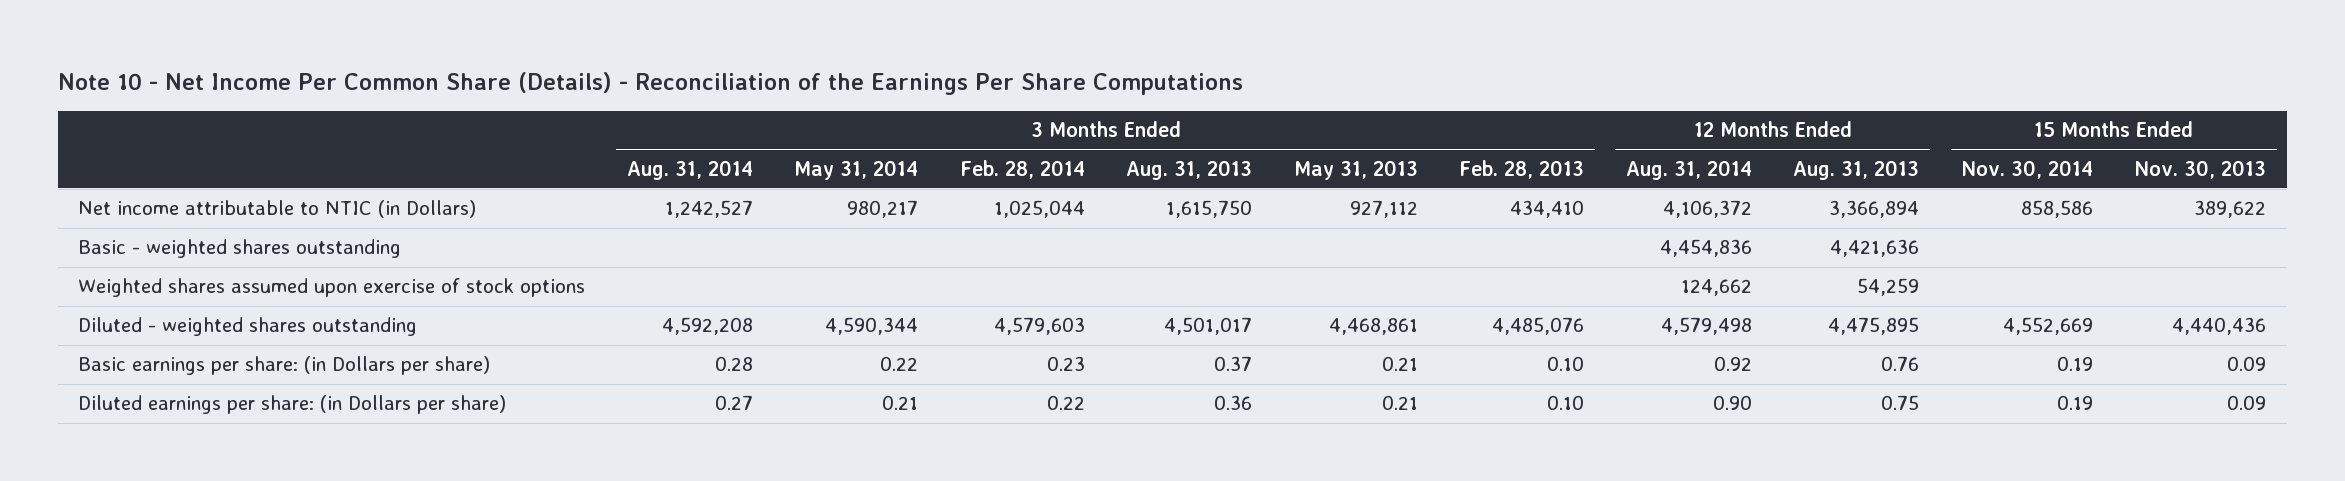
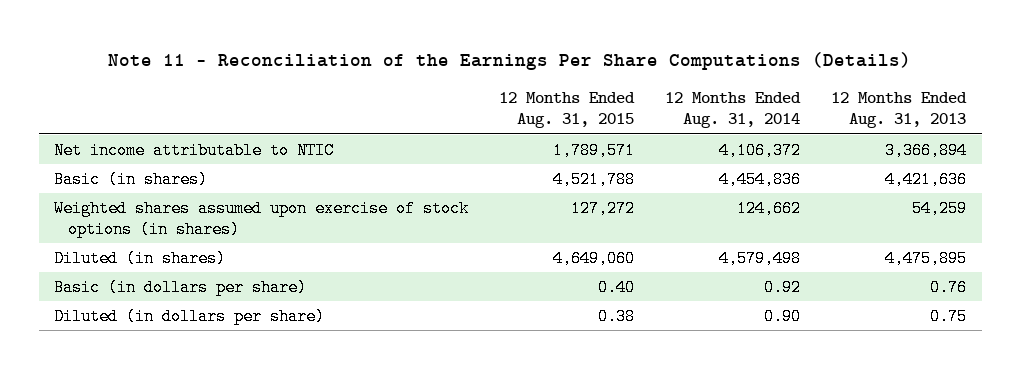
- Note 10 - Net Income Per Common Share (Details) - Reconciliation of the Earnings Per Share Computations
+ Note 11 - Reconciliation of the Earnings Per Share Computations (Details)
- | 3 Months Ended Aug. 31, 2014 | 3 Months Ended May 31, 2014 | 3 Months Ended Feb. 28, 2014 | 3 Months Ended Aug. 31, 2013 | 3 Months Ended May 31, 2013 | 3 Months Ended Feb. 28, 2013 | 12 Months Ended Aug. 31, 2014 | 12 Months Ended Aug. 31, 2013 | 15 Months Ended Nov. 30, 2014 | 15 Months Ended Nov. 30, 2013
+ | 12 Months Ended Aug. 31, 2015 | 12 Months Ended Aug. 31, 2014 | 12 Months Ended Aug. 31, 2013
- Net income attributable to NTIC (in Dollars) | 1,242,527 | 980,217 | 1,025,044 | 1,615,750 | 927,112 | 434,410 | 4,106,372 | 3,366,894 | 858,586 | 389,622
- Basic - weighted shares outstanding | | | | | | | 4,454,836 | 4,421,636 | |
- Weighted shares assumed upon exercise of stock options | | | | | | | 124,662 | 54,259 | |
- Diluted - weighted shares outstanding | 4,592,208 | 4,590,344 | 4,579,603 | 4,501,017 | 4,468,861 | 4,485,076 | 4,579,498 | 4,475,895 | 4,552,669 | 4,440,436
- Basic earnings per share: (in Dollars per share) | 0.28 | 0.22 | 0.23 | 0.37 | 0.21 | 0.10 | 0.92 | 0.76 | 0.19 | 0.09
- Diluted earnings per share: (in Dollars per share) | 0.27 | 0.21 | 0.22 | 0.36 | 0.21 | 0.10 | 0.90 | 0.75 | 0.19 | 0.09
+ Net income attributable to NTIC | 1,789,571 | 4,106,372 | 3,366,894
+ Basic (in shares) | 4,521,788 | 4,454,836 | 4,421,636
+ Weighted shares assumed upon exercise of stock options (in shares) | 127,272 | 124,662 | 54,259
+ Diluted (in shares) | 4,649,060 | 4,579,498 | 4,475,895
+ Basic (in dollars per share) | 0.40 | 0.92 | 0.76
+ Diluted (in dollars per share) | 0.38 | 0.90 | 0.75

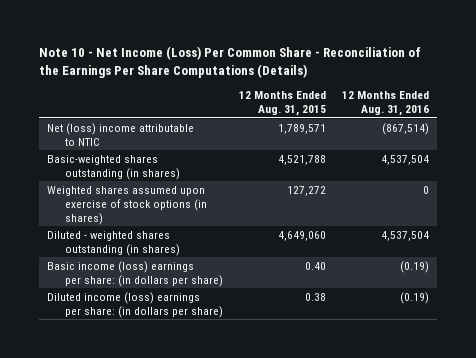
- Note 11 - Reconciliation of the Earnings Per Share Computations (Details)
+ Note 10 - Net Income (Loss) Per Common Share - Reconciliation of the Earnings Per Share Computations (Details)
- | 12 Months Ended Aug. 31, 2015 | 12 Months Ended Aug. 31, 2014 | 12 Months Ended Aug. 31, 2013
+ | 12 Months Ended Aug. 31, 2015 | 12 Months Ended Aug. 31, 2016
- Net income attributable to NTIC | 1,789,571 | 4,106,372 | 3,366,894
- Basic (in shares) | 4,521,788 | 4,454,836 | 4,421,636
+ Net (loss) income attributable to NTIC | 1,789,571 | (867,514)
+ Basic-weighted shares outstanding (in shares) | 4,521,788 | 4,537,504
- Diluted (in shares) | 4,649,060 | 4,579,498 | 4,475,895
- Basic (in dollars per share) | 0.40 | 0.92 | 0.76
- Diluted (in dollars per share) | 0.38 | 0.90 | 0.75
+ Diluted - weighted shares outstanding (in shares) | 4,649,060 | 4,537,504
+ Basic income (loss) earnings per share: (in dollars per share) | 0.40 | (0.19)
+ Diluted income (loss) earnings per share: (in dollars per share) | 0.38 | (0.19)

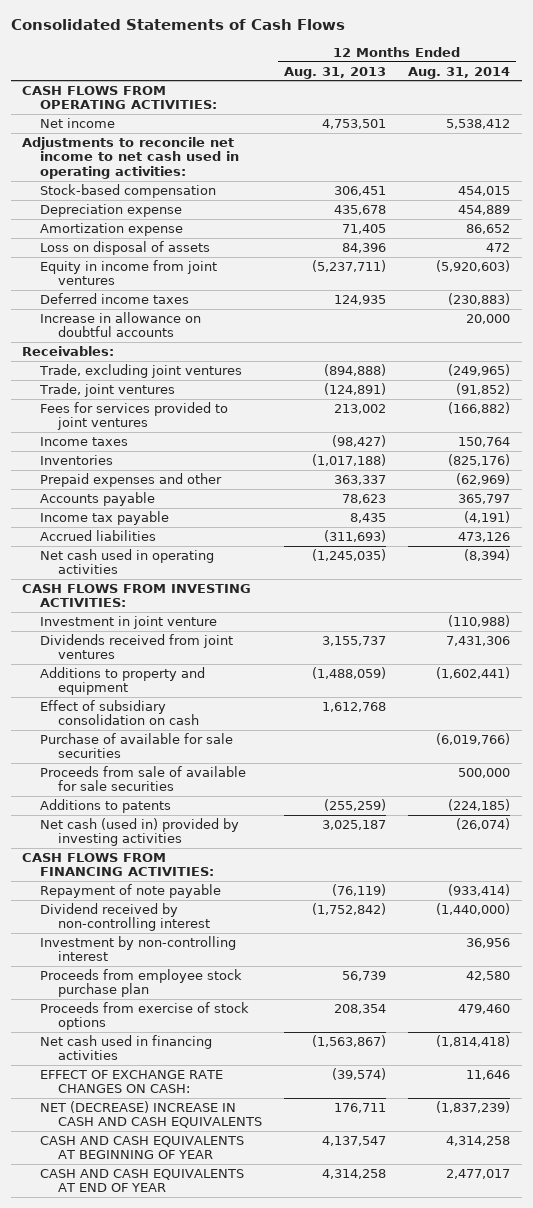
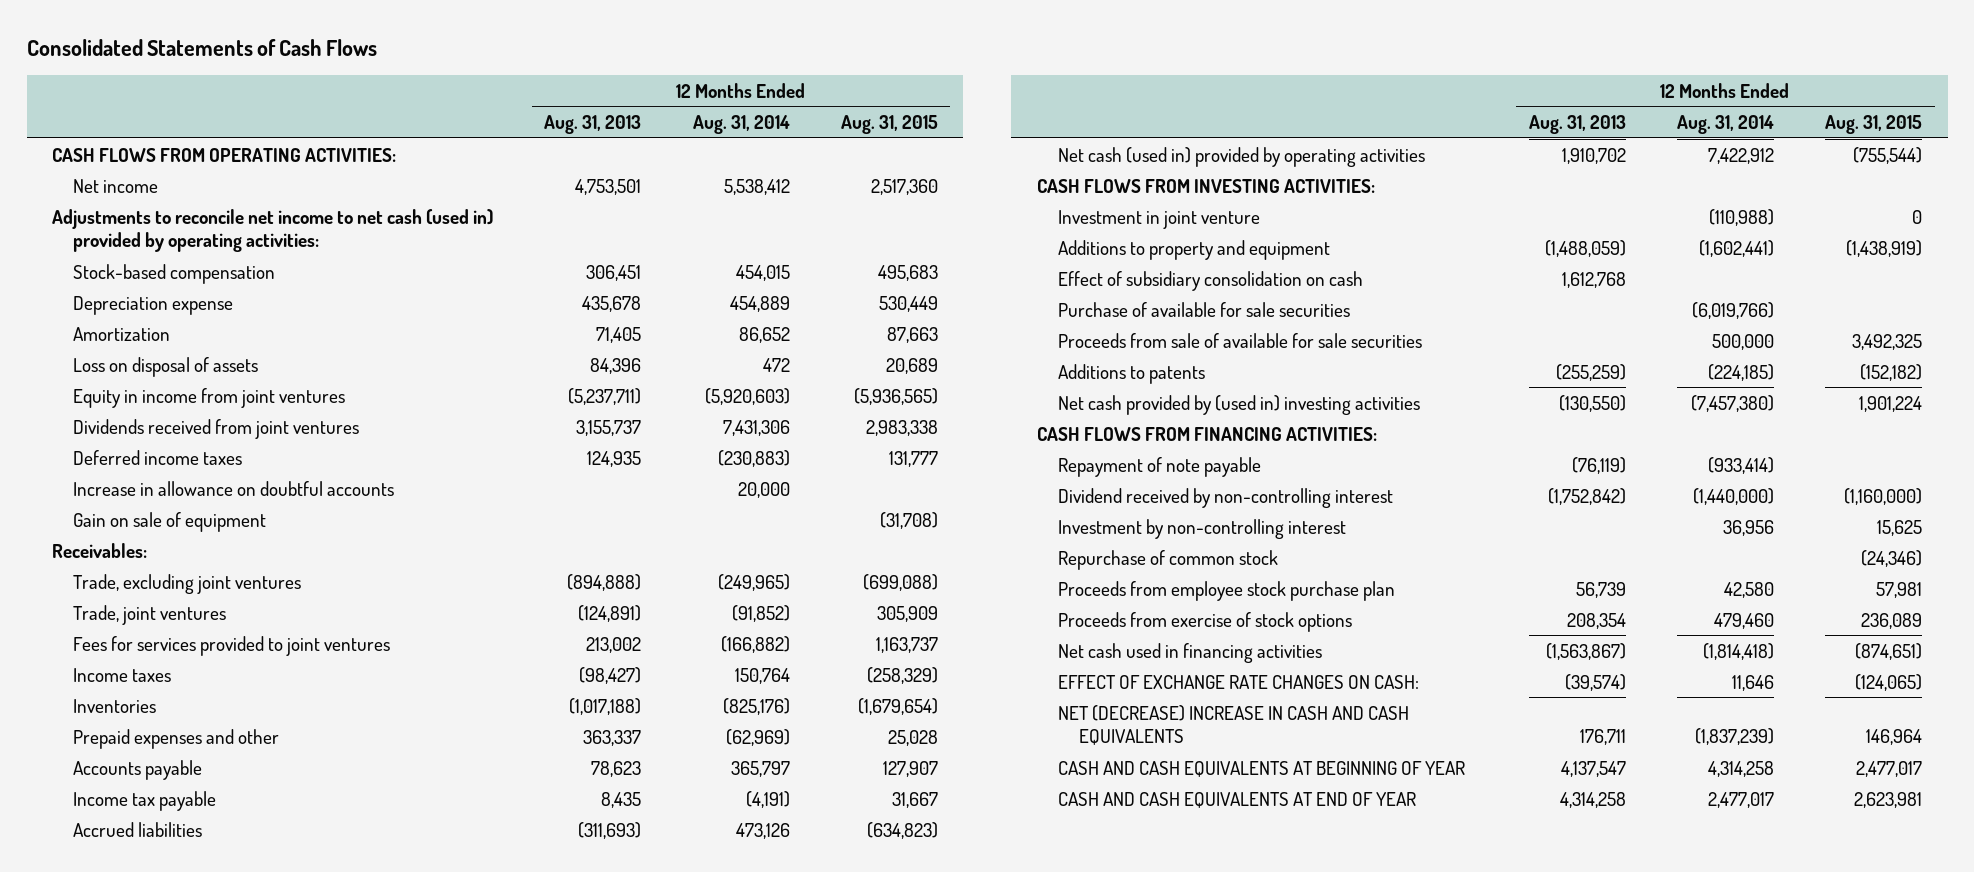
- | 12 Months Ended Aug. 31, 2013 | 12 Months Ended Aug. 31, 2014
+ | 12 Months Ended Aug. 31, 2013 | 12 Months Ended Aug. 31, 2014 | 12 Months Ended Aug. 31, 2015
- Adjustments to reconcile net income to net cash used in operating activities:
+ Adjustments to reconcile net income to net cash (used in) provided by operating activities:
- Amortization expense | 71,405 | 86,652
+ Amortization | 71,405 | 86,652 | 87,663
moved up: Dividends received from joint ventures | 3,155,737 | 7,431,306 | 2,983,338
+ Gain on sale of equipment | | | (31,708)
- Net cash used in operating activities | (1,245,035) | (8,394)
+ Net cash (used in) provided by operating activities | 1,910,702 | 7,422,912 | (755,544)
- Net cash (used in) provided by investing activities | 3,025,187 | (26,074)
+ Net cash provided by (used in) investing activities | (130,550) | (7,457,380) | 1,901,224
+ Repurchase of common stock | | | (24,346)

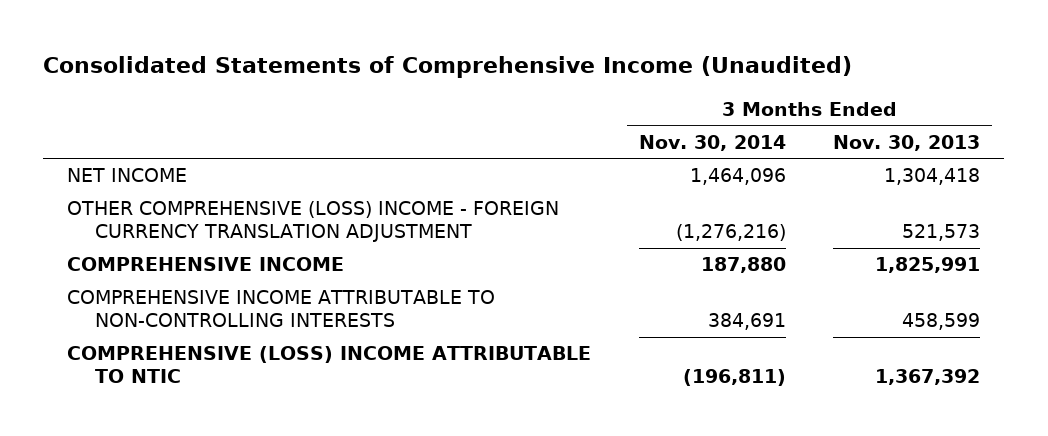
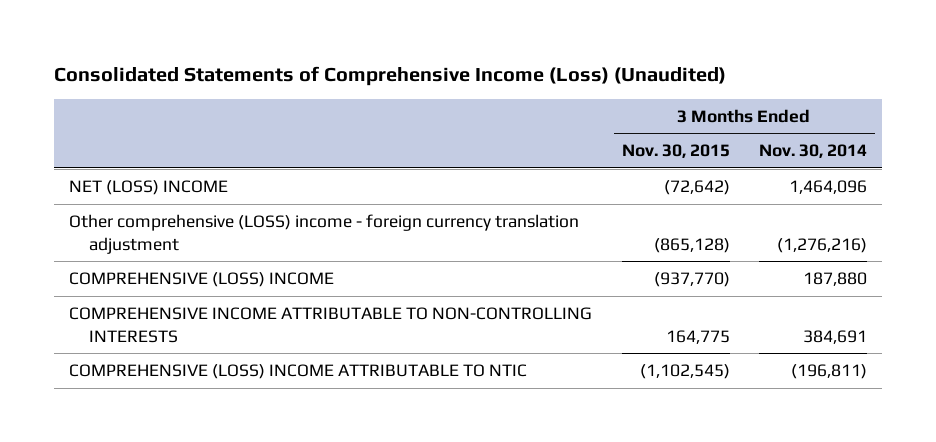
- Consolidated Statements of Comprehensive Income (Unaudited)
+ Consolidated Statements of Comprehensive Income (Loss) (Unaudited)
- | 3 Months Ended Nov. 30, 2014 | 3 Months Ended Nov. 30, 2013
+ | 3 Months Ended Nov. 30, 2015 | 3 Months Ended Nov. 30, 2014
- NET INCOME | 1,464,096 | 1,304,418
- OTHER COMPREHENSIVE (LOSS) INCOME - FOREIGN CURRENCY TRANSLATION ADJUSTMENT | (1,276,216) | 521,573
- COMPREHENSIVE INCOME | 187,880 | 1,825,991
+ NET (LOSS) INCOME | (72,642) | 1,464,096
+ Other comprehensive (LOSS) income - foreign currency translation adjustment | (865,128) | (1,276,216)
+ COMPREHENSIVE (LOSS) INCOME | (937,770) | 187,880

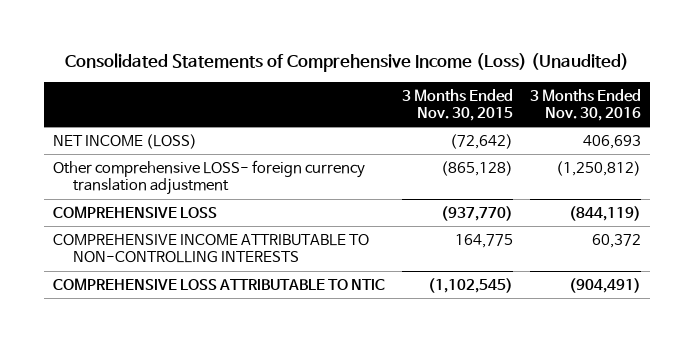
- | 3 Months Ended Nov. 30, 2015 | 3 Months Ended Nov. 30, 2014
+ | 3 Months Ended Nov. 30, 2015 | 3 Months Ended Nov. 30, 2016
- NET (LOSS) INCOME | (72,642) | 1,464,096
- Other comprehensive (LOSS) income - foreign currency translation adjustment | (865,128) | (1,276,216)
- COMPREHENSIVE (LOSS) INCOME | (937,770) | 187,880
+ NET INCOME (LOSS) | (72,642) | 406,693
+ Other comprehensive LOSS- foreign currency translation adjustment | (865,128) | (1,250,812)
+ COMPREHENSIVE LOSS | (937,770) | (844,119)
- COMPREHENSIVE (LOSS) INCOME ATTRIBUTABLE TO NTIC | (1,102,545) | (196,811)
+ COMPREHENSIVE LOSS ATTRIBUTABLE TO NTIC | (1,102,545) | (904,491)

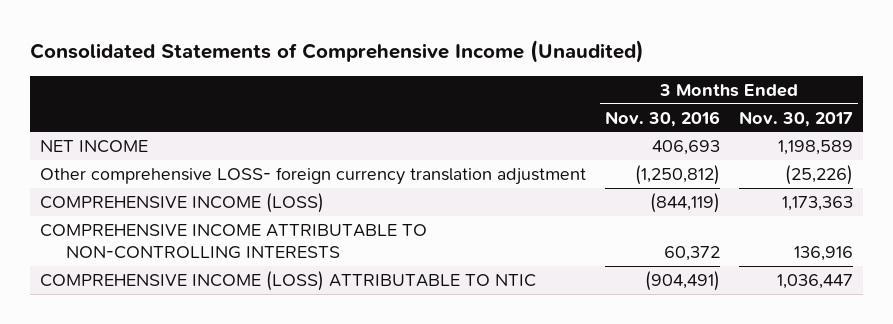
- Consolidated Statements of Comprehensive Income (Loss) (Unaudited)
+ Consolidated Statements of Comprehensive Income (Unaudited)
- | 3 Months Ended Nov. 30, 2015 | 3 Months Ended Nov. 30, 2016
+ | 3 Months Ended Nov. 30, 2016 | 3 Months Ended Nov. 30, 2017
- NET INCOME (LOSS) | (72,642) | 406,693
+ NET INCOME | 406,693 | 1,198,589
- COMPREHENSIVE LOSS | (937,770) | (844,119)
+ COMPREHENSIVE INCOME (LOSS) | (844,119) | 1,173,363
- COMPREHENSIVE LOSS ATTRIBUTABLE TO NTIC | (1,102,545) | (904,491)
+ COMPREHENSIVE INCOME (LOSS) ATTRIBUTABLE TO NTIC | (904,491) | 1,036,447

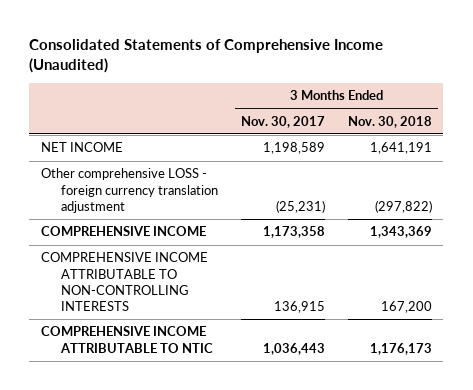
- | 3 Months Ended Nov. 30, 2016 | 3 Months Ended Nov. 30, 2017
+ | 3 Months Ended Nov. 30, 2017 | 3 Months Ended Nov. 30, 2018
- Other comprehensive LOSS- foreign currency translation adjustment | (1,250,812) | (25,226)
- COMPREHENSIVE INCOME (LOSS) | (844,119) | 1,173,363
- COMPREHENSIVE INCOME ATTRIBUTABLE TO NON-CONTROLLING INTERESTS | 60,372 | 136,916
- COMPREHENSIVE INCOME (LOSS) ATTRIBUTABLE TO NTIC | (904,491) | 1,036,447
+ Other comprehensive LOSS - foreign currency translation adjustment | (25,231) | (297,822)
+ COMPREHENSIVE INCOME | 1,173,358 | 1,343,369
+ COMPREHENSIVE INCOME ATTRIBUTABLE TO NON-CONTROLLING INTERESTS | 136,915 | 167,200
+ COMPREHENSIVE INCOME ATTRIBUTABLE TO NTIC | 1,036,443 | 1,176,173

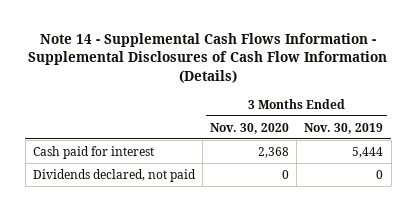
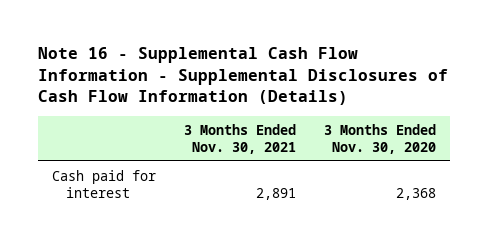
- Note 14 - Supplemental Cash Flows Information - Supplemental Disclosures of Cash Flow Information (Details)
+ Note 16 - Supplemental Cash Flow Information - Supplemental Disclosures of Cash Flow Information (Details)
- | 3 Months Ended Nov. 30, 2020 | 3 Months Ended Nov. 30, 2019
+ | 3 Months Ended Nov. 30, 2021 | 3 Months Ended Nov. 30, 2020
- Dividends declared, not paid | 0 | 0

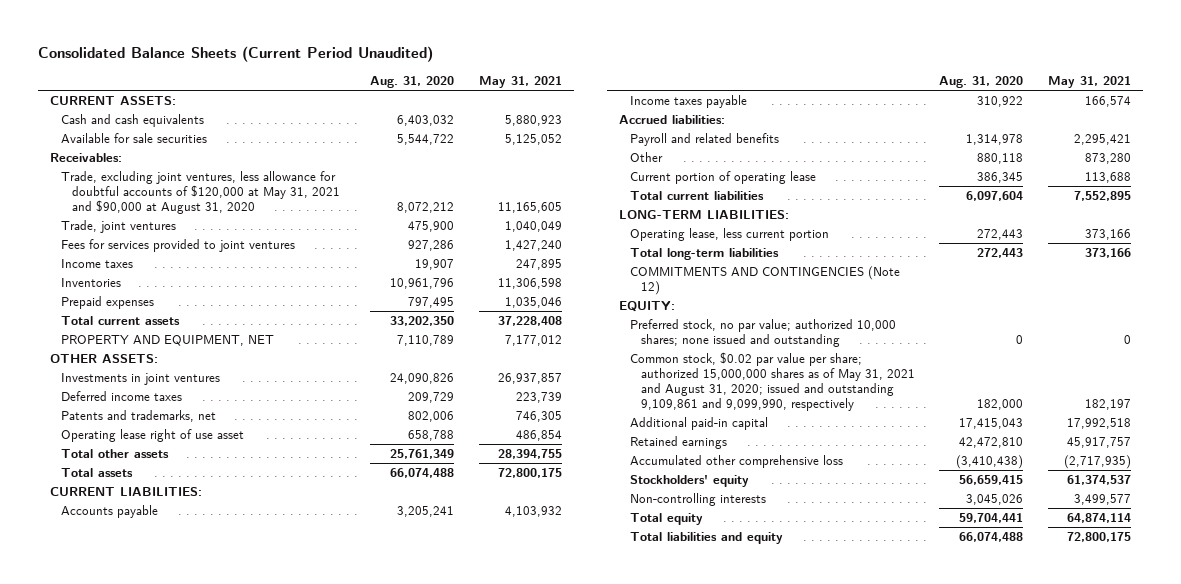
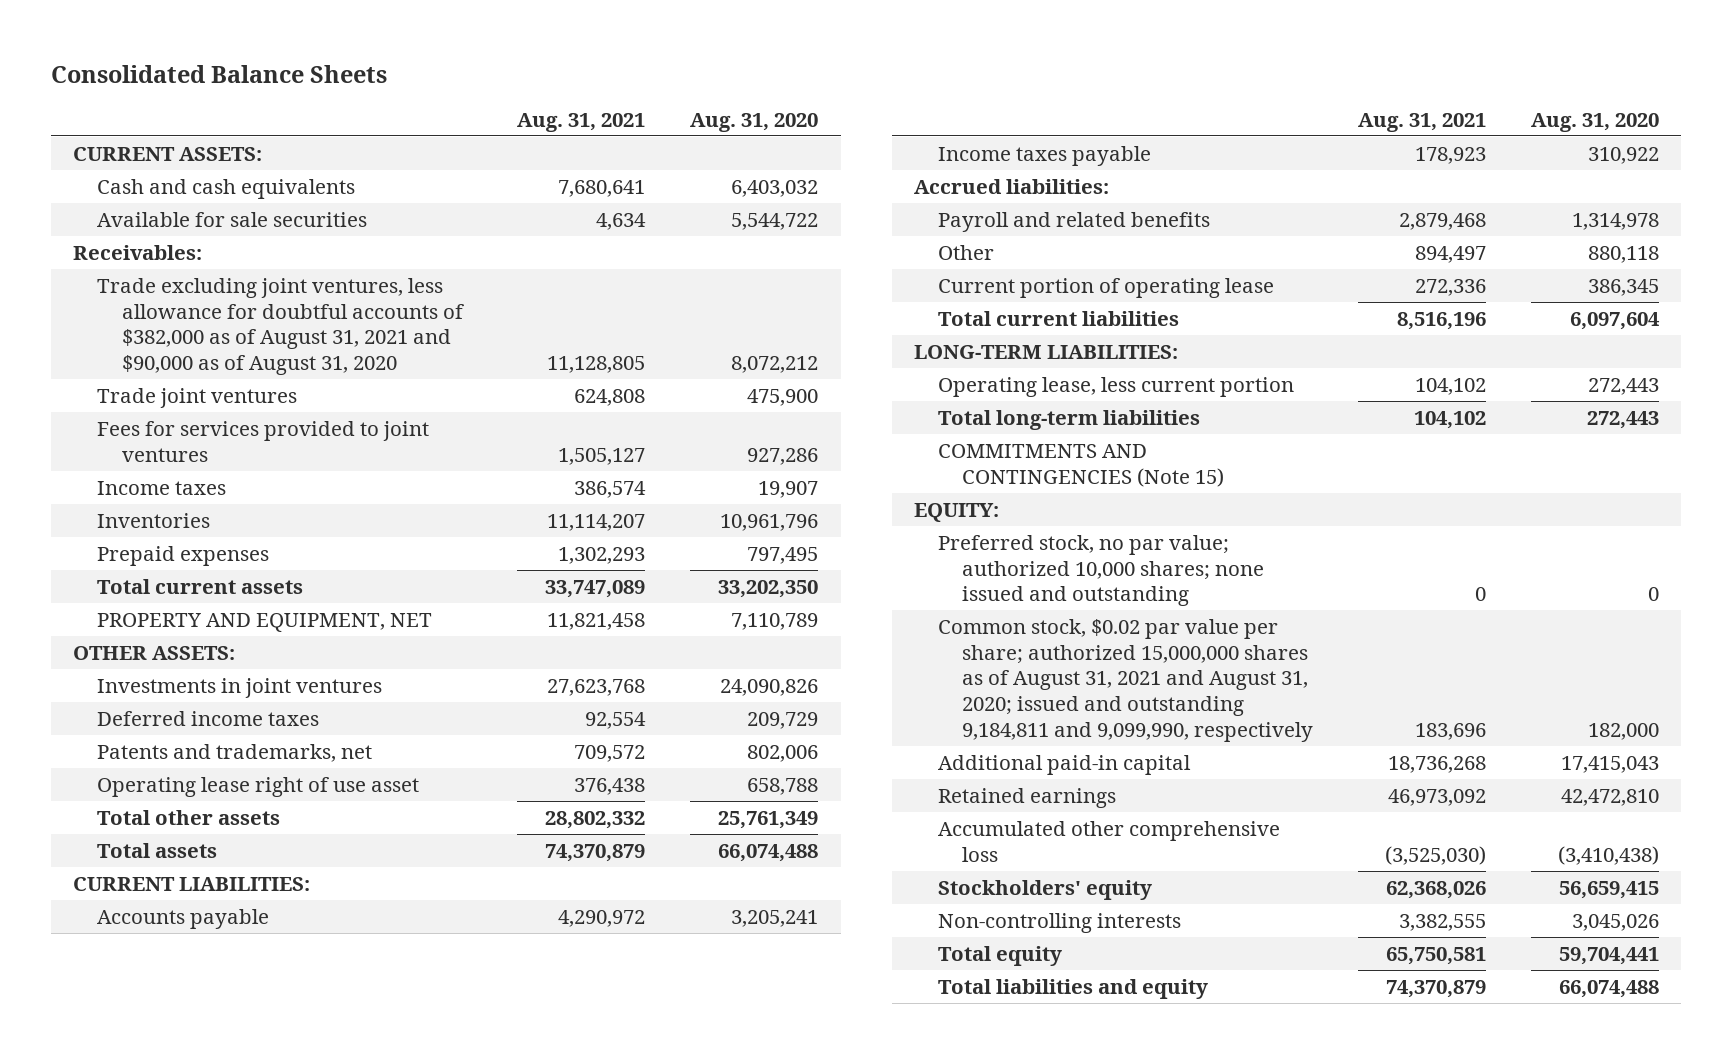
- Consolidated Balance Sheets (Current Period Unaudited)
+ Consolidated Balance Sheets
- | Aug. 31, 2020 | May 31, 2021
+ | Aug. 31, 2021 | Aug. 31, 2020
- Trade, excluding joint ventures, less allowance for doubtful accounts of $120,000 at May 31, 2021 and $90,000 at August 31, 2020 | 8,072,212 | 11,165,605
- Trade, joint ventures | 475,900 | 1,040,049
+ Trade excluding joint ventures, less allowance for doubtful accounts of $382,000 as of August 31, 2021 and $90,000 as of August 31, 2020 | 11,128,805 | 8,072,212
+ Trade joint ventures | 624,808 | 475,900
- COMMITMENTS AND CONTINGENCIES (Note 12)
+ COMMITMENTS AND CONTINGENCIES (Note 15)
- Common stock, $0.02 par value per share; authorized 15,000,000 shares as of May 31, 2021 and August 31, 2020; issued and outstanding 9,109,861 and 9,099,990, respectively | 182,000 | 182,197
+ Common stock, $0.02 par value per share; authorized 15,000,000 shares as of August 31, 2021 and August 31, 2020; issued and outstanding 9,184,811 and 9,099,990, respectively | 183,696 | 182,000

